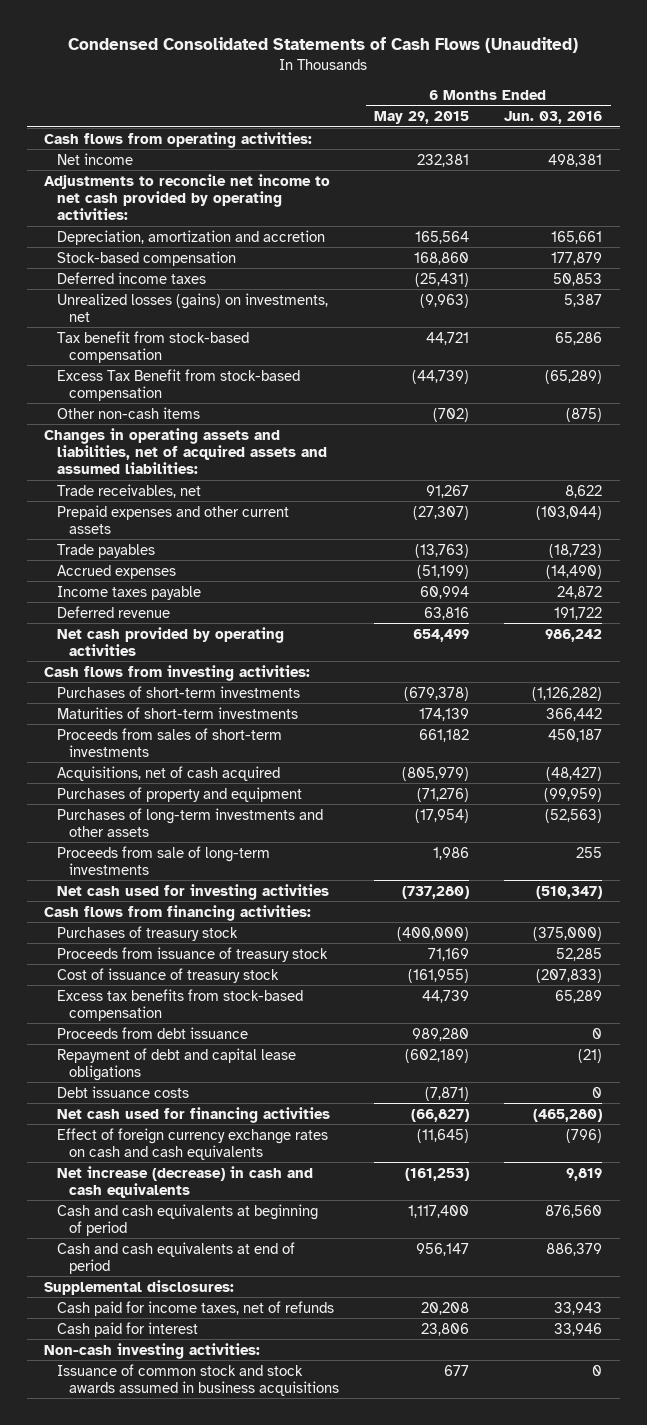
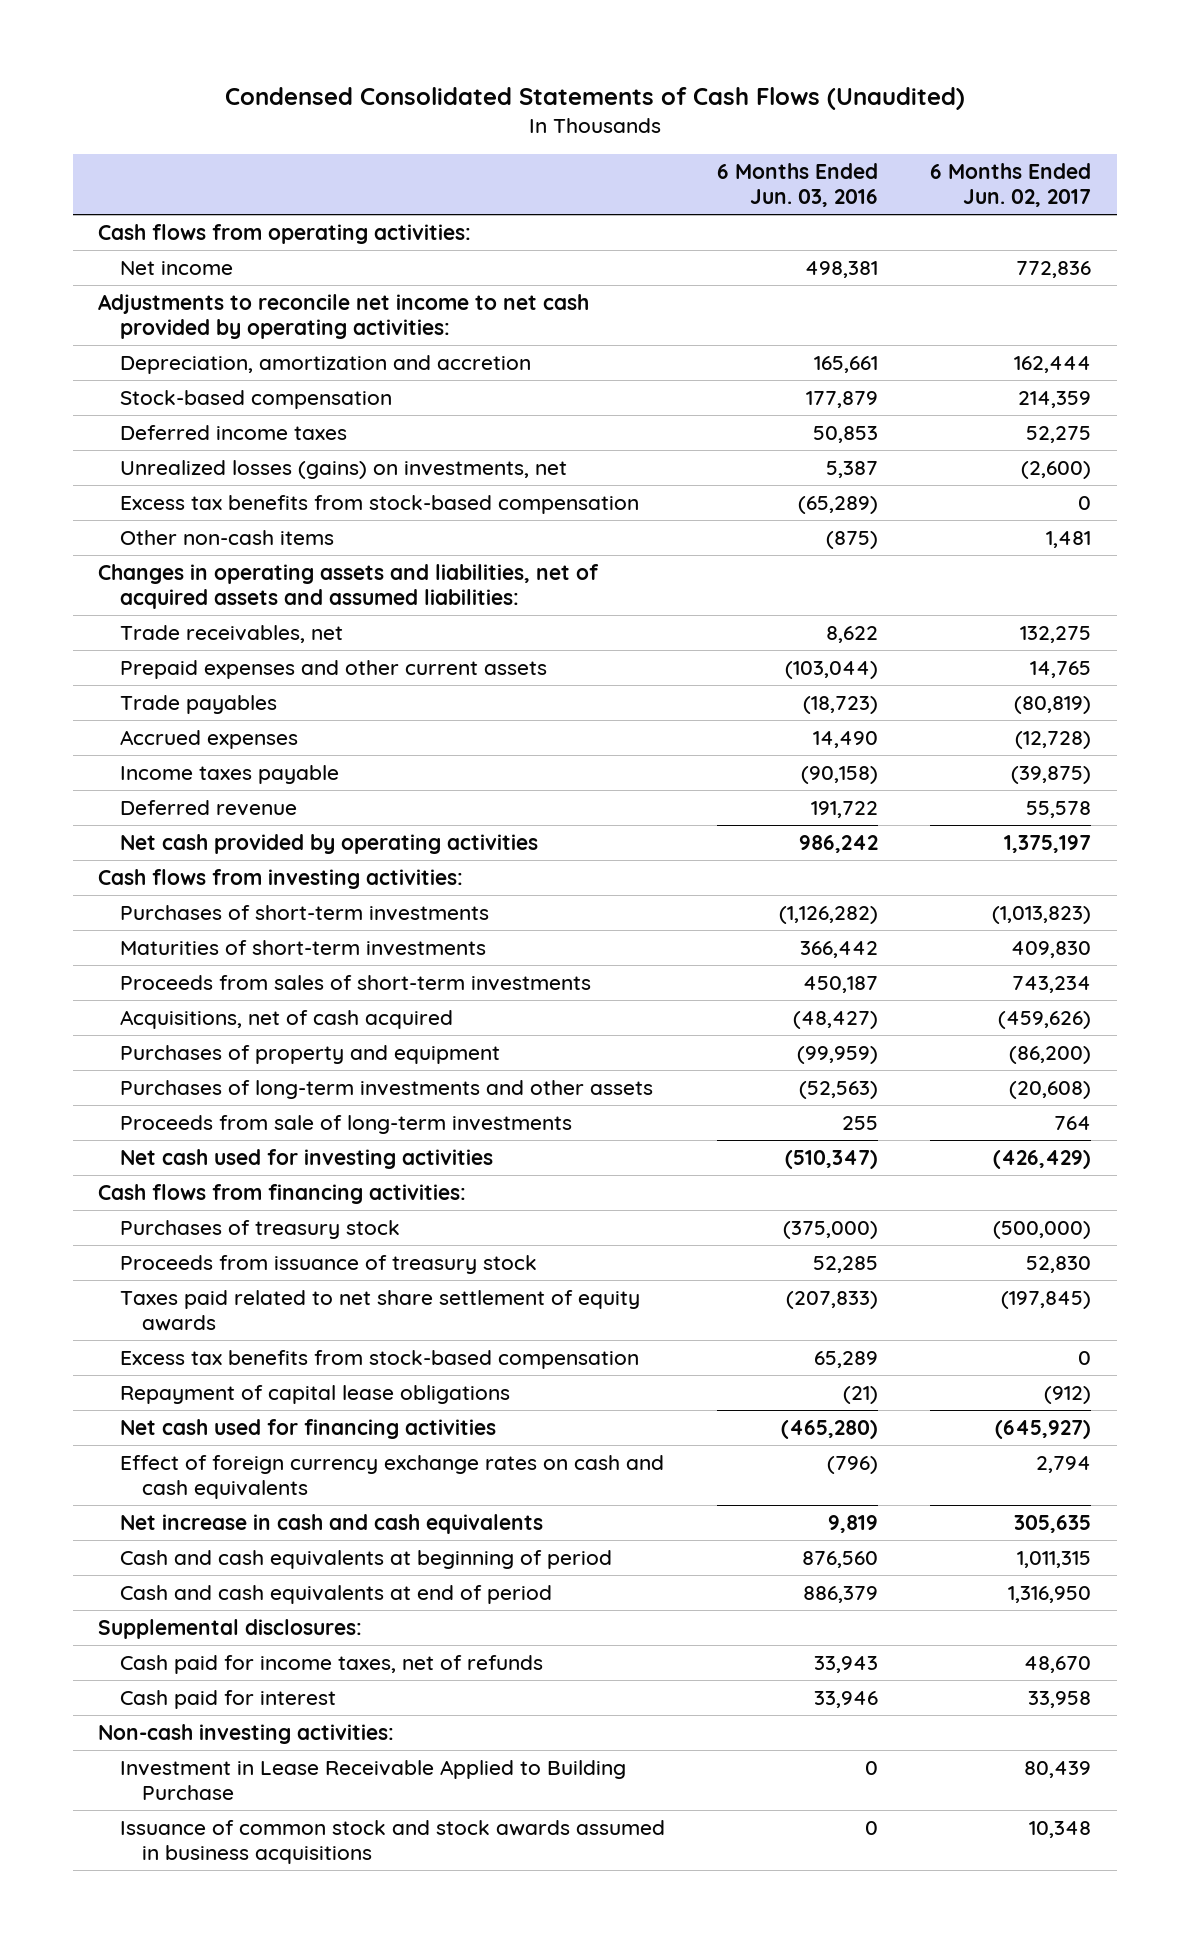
- | 6 Months Ended May 29, 2015 | 6 Months Ended Jun. 03, 2016
+ | 6 Months Ended Jun. 03, 2016 | 6 Months Ended Jun. 02, 2017
- Tax benefit from stock-based compensation | 44,721 | 65,286
- Excess Tax Benefit from stock-based compensation | (44,739) | (65,289)
+ Excess tax benefits from stock-based compensation | (65,289) | 0
- Accrued expenses | (51,199) | (14,490)
- Income taxes payable | 60,994 | 24,872
+ Accrued expenses | 14,490 | (12,728)
+ Income taxes payable | (90,158) | (39,875)
- Cost of issuance of treasury stock | (161,955) | (207,833)
+ Taxes paid related to net share settlement of equity awards | (207,833) | (197,845)
- Proceeds from debt issuance | 989,280 | 0
- Repayment of debt and capital lease obligations | (602,189) | (21)
- Debt issuance costs | (7,871) | 0
+ Repayment of capital lease obligations | (21) | (912)
- Net increase (decrease) in cash and cash equivalents | (161,253) | 9,819
+ Net increase in cash and cash equivalents | 9,819 | 305,635
+ Investment in Lease Receivable Applied to Building Purchase | 0 | 80,439

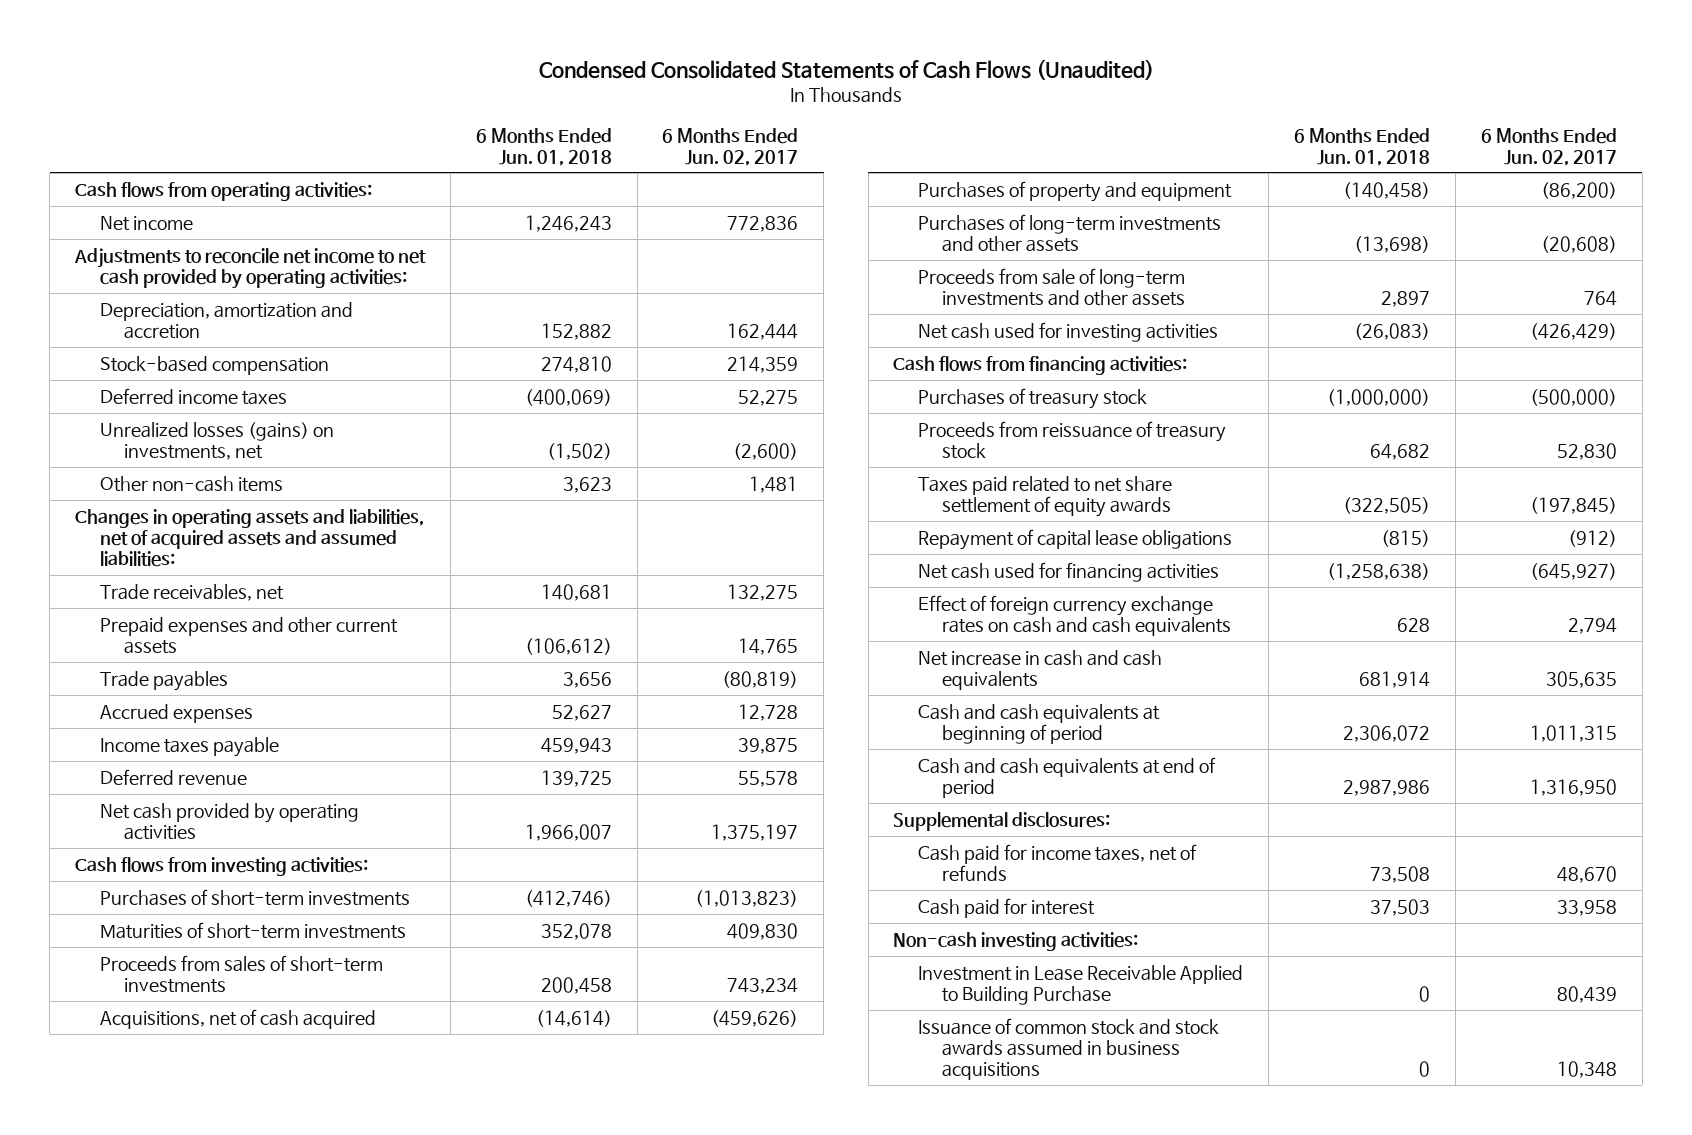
- | 6 Months Ended Jun. 03, 2016 | 6 Months Ended Jun. 02, 2017
+ | 6 Months Ended Jun. 01, 2018 | 6 Months Ended Jun. 02, 2017
- Excess tax benefits from stock-based compensation | (65,289) | 0
- Accrued expenses | 14,490 | (12,728)
- Income taxes payable | (90,158) | (39,875)
+ Accrued expenses | 52,627 | 12,728
+ Income taxes payable | 459,943 | 39,875
- Proceeds from sale of long-term investments | 255 | 764
+ Proceeds from sale of long-term investments and other assets | 2,897 | 764
- Proceeds from issuance of treasury stock | 52,285 | 52,830
+ Proceeds from reissuance of treasury stock | 64,682 | 52,830
- Excess tax benefits from stock-based compensation | 65,289 | 0

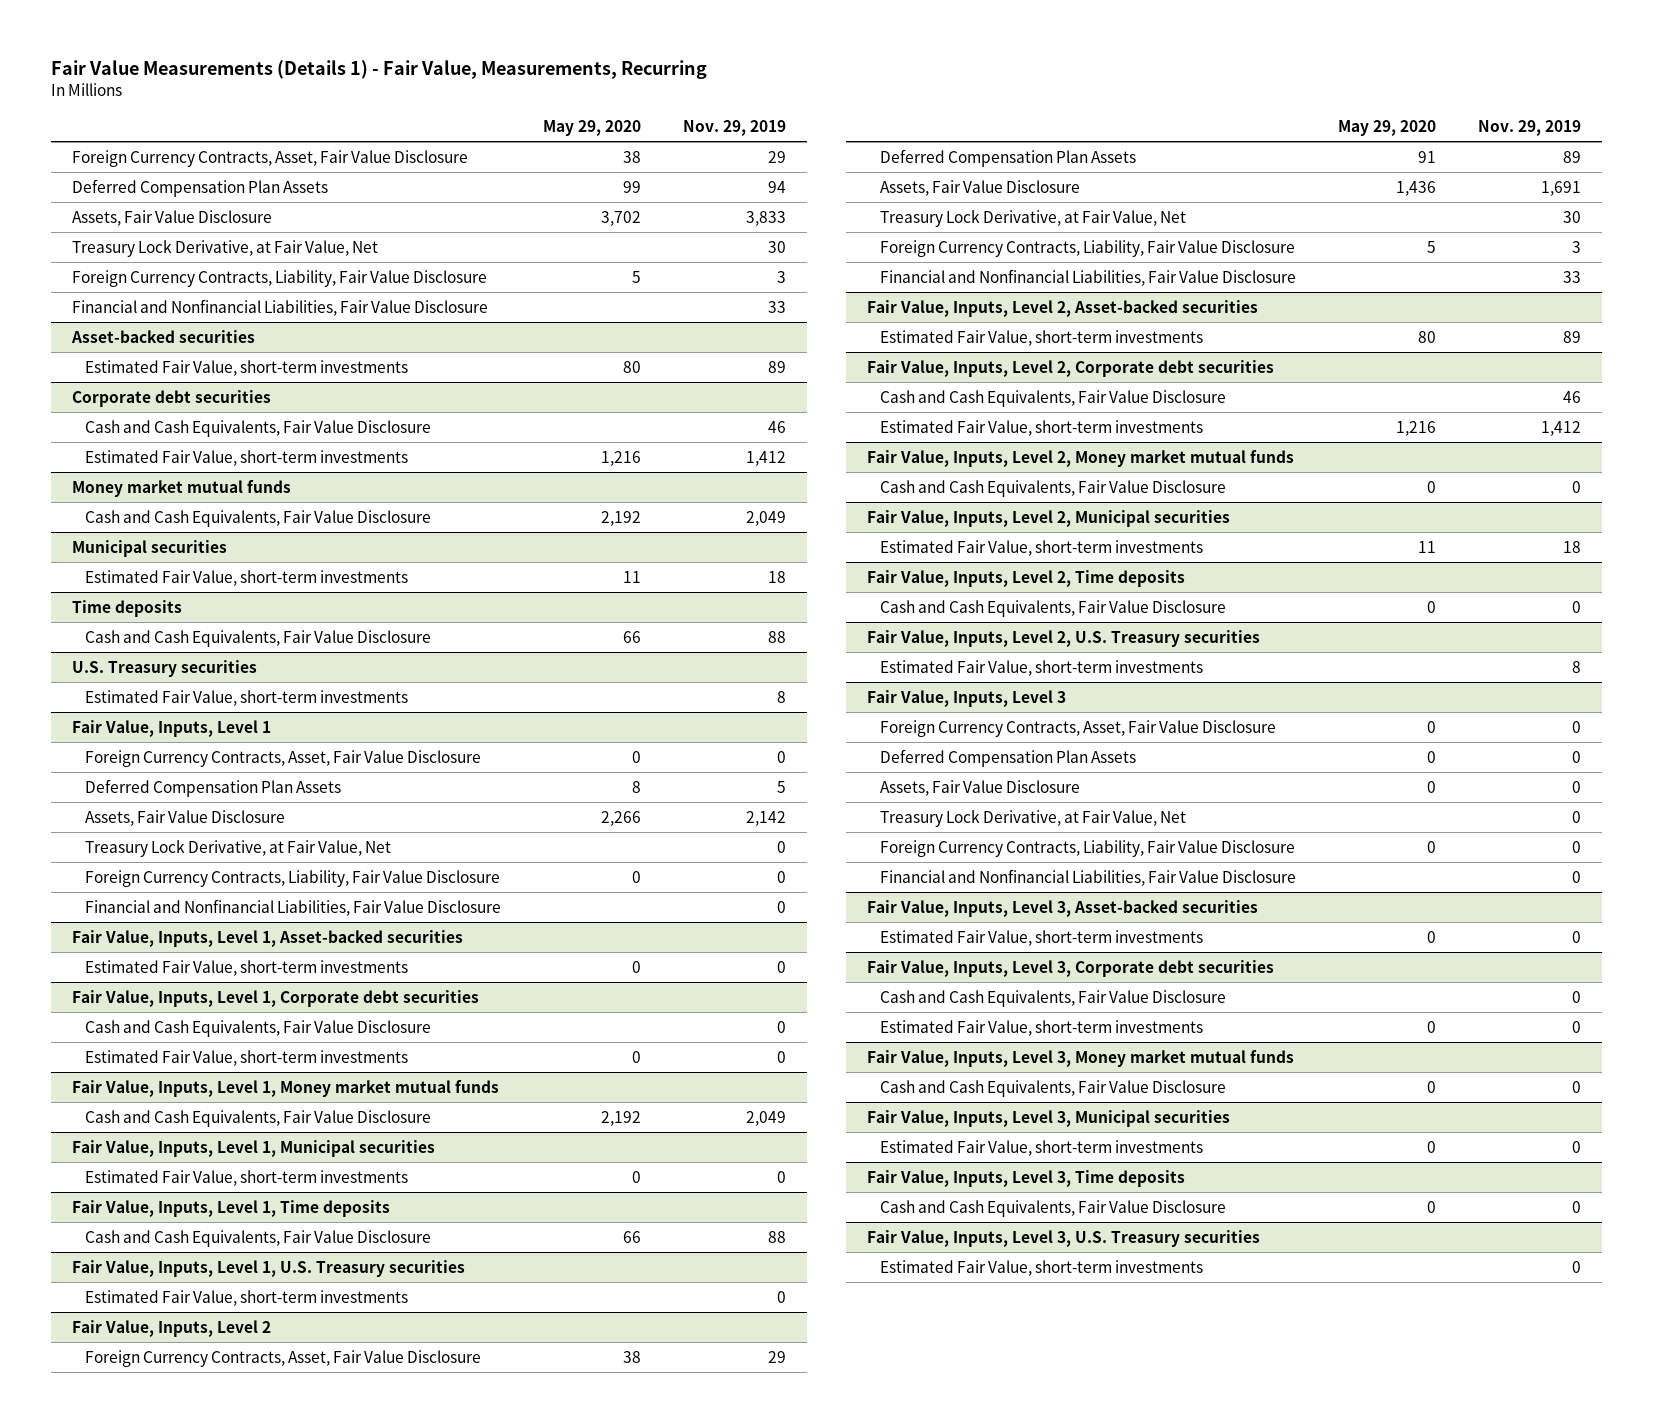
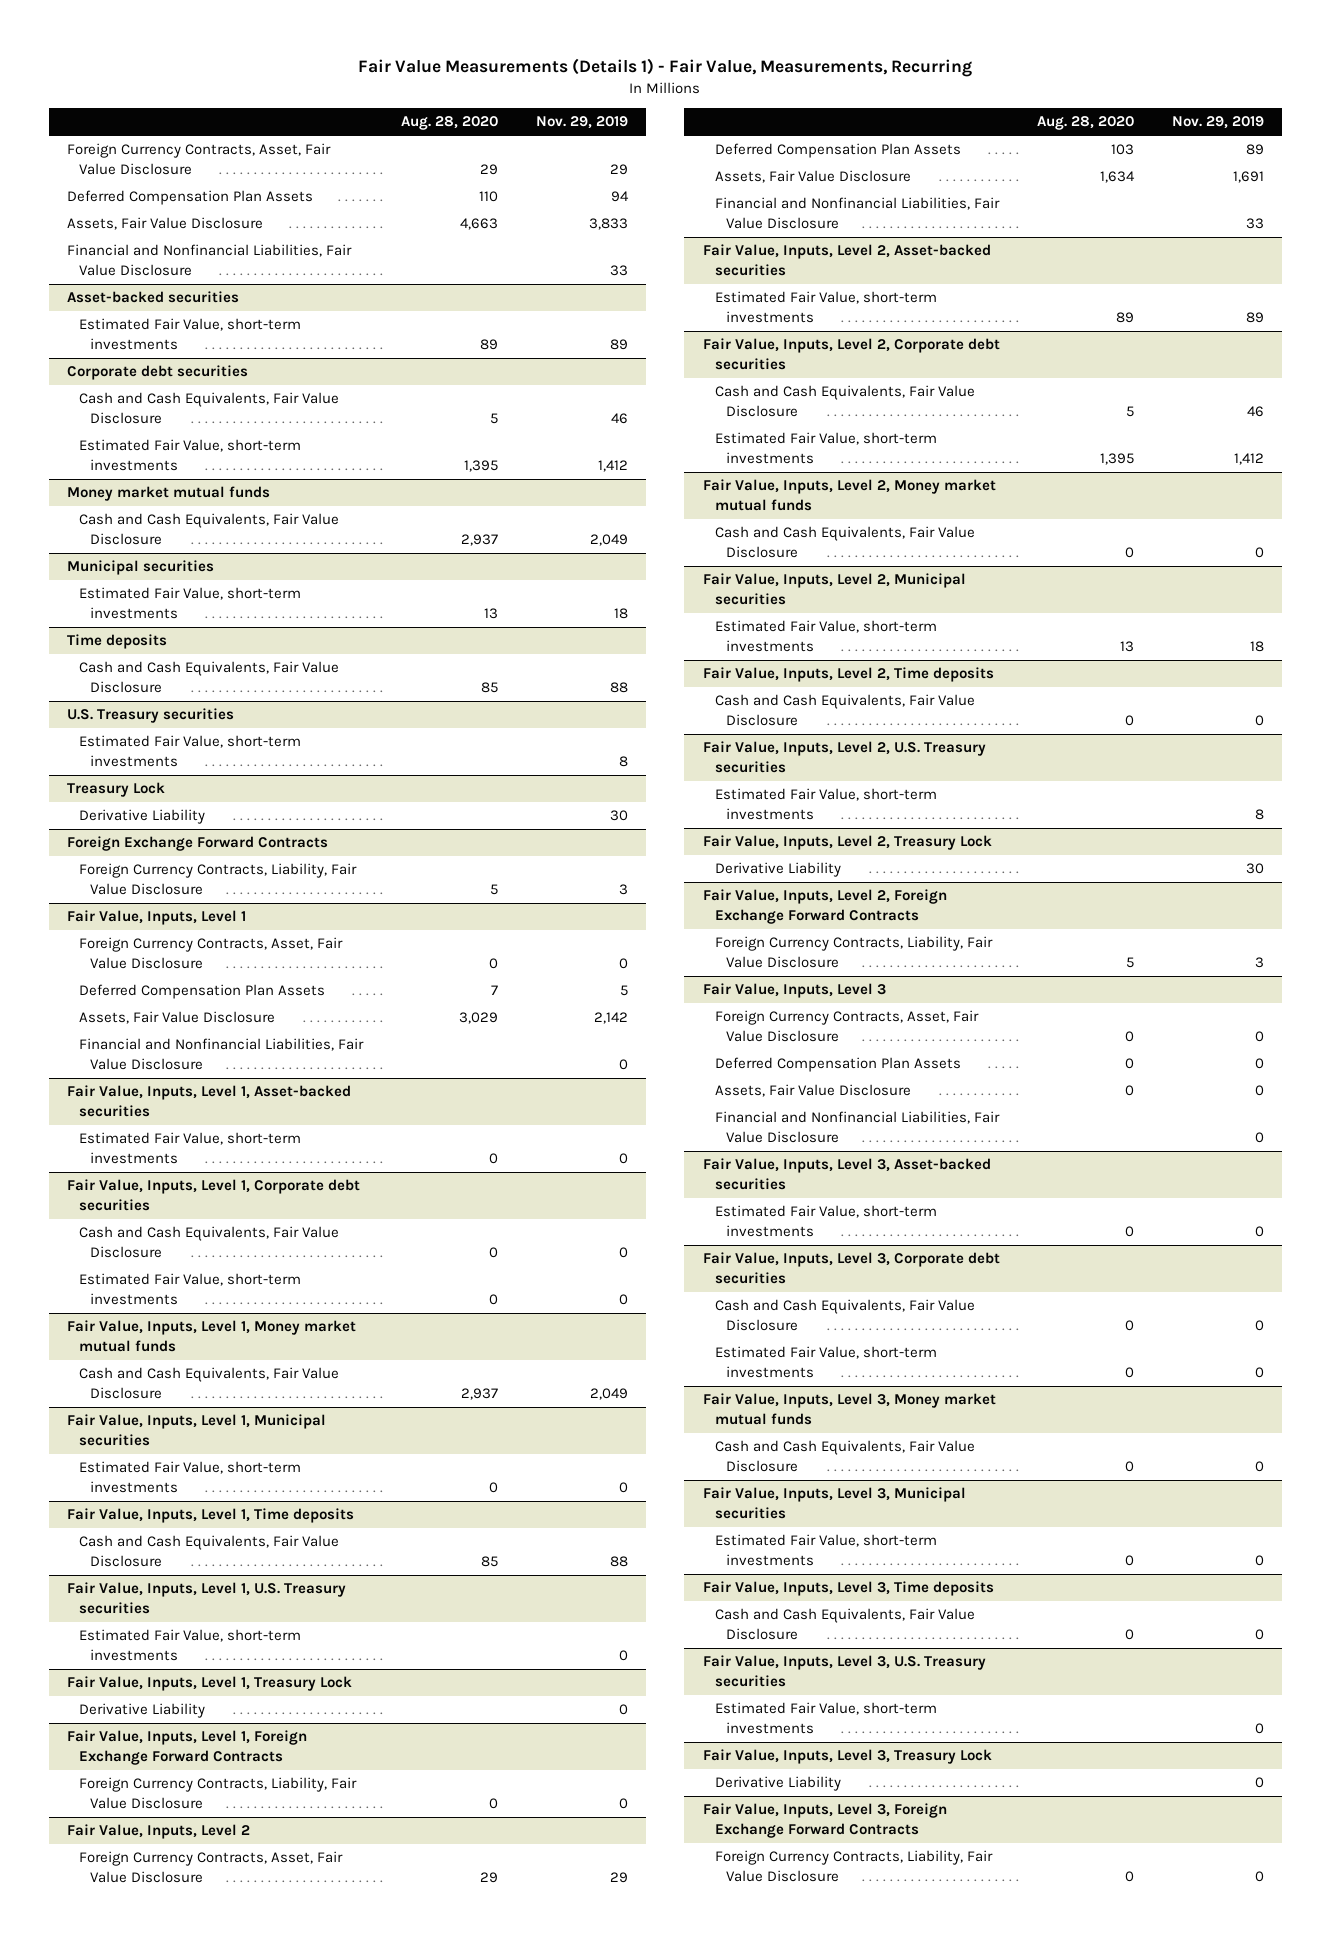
- | May 29, 2020 | Nov. 29, 2019
+ | Aug. 28, 2020 | Nov. 29, 2019
- Treasury Lock Derivative, at Fair Value, Net | | 30
- Foreign Currency Contracts, Liability, Fair Value Disclosure | 5 | 3
+ Treasury Lock
+ Derivative Liability | | 30
+ Foreign Exchange Forward Contracts
+ Foreign Currency Contracts, Liability, Fair Value Disclosure | 5 | 3
@ Fair Value, Inputs, Level 1
- Treasury Lock Derivative, at Fair Value, Net | | 0
- Foreign Currency Contracts, Liability, Fair Value Disclosure | 0 | 0
+ Fair Value, Inputs, Level 1, Treasury Lock
+ Derivative Liability | | 0
+ Fair Value, Inputs, Level 1, Foreign Exchange Forward Contracts
+ Foreign Currency Contracts, Liability, Fair Value Disclosure | 0 | 0
@ Fair Value, Inputs, Level 2
- Treasury Lock Derivative, at Fair Value, Net | | 30
- Foreign Currency Contracts, Liability, Fair Value Disclosure | 5 | 3
+ Fair Value, Inputs, Level 2, Treasury Lock
+ Derivative Liability | | 30
+ Fair Value, Inputs, Level 2, Foreign Exchange Forward Contracts
+ Foreign Currency Contracts, Liability, Fair Value Disclosure | 5 | 3
@ Fair Value, Inputs, Level 3
- Treasury Lock Derivative, at Fair Value, Net | | 0
- Foreign Currency Contracts, Liability, Fair Value Disclosure | 0 | 0
+ Fair Value, Inputs, Level 3, Treasury Lock
+ Derivative Liability | | 0
+ Fair Value, Inputs, Level 3, Foreign Exchange Forward Contracts
+ Foreign Currency Contracts, Liability, Fair Value Disclosure | 0 | 0

